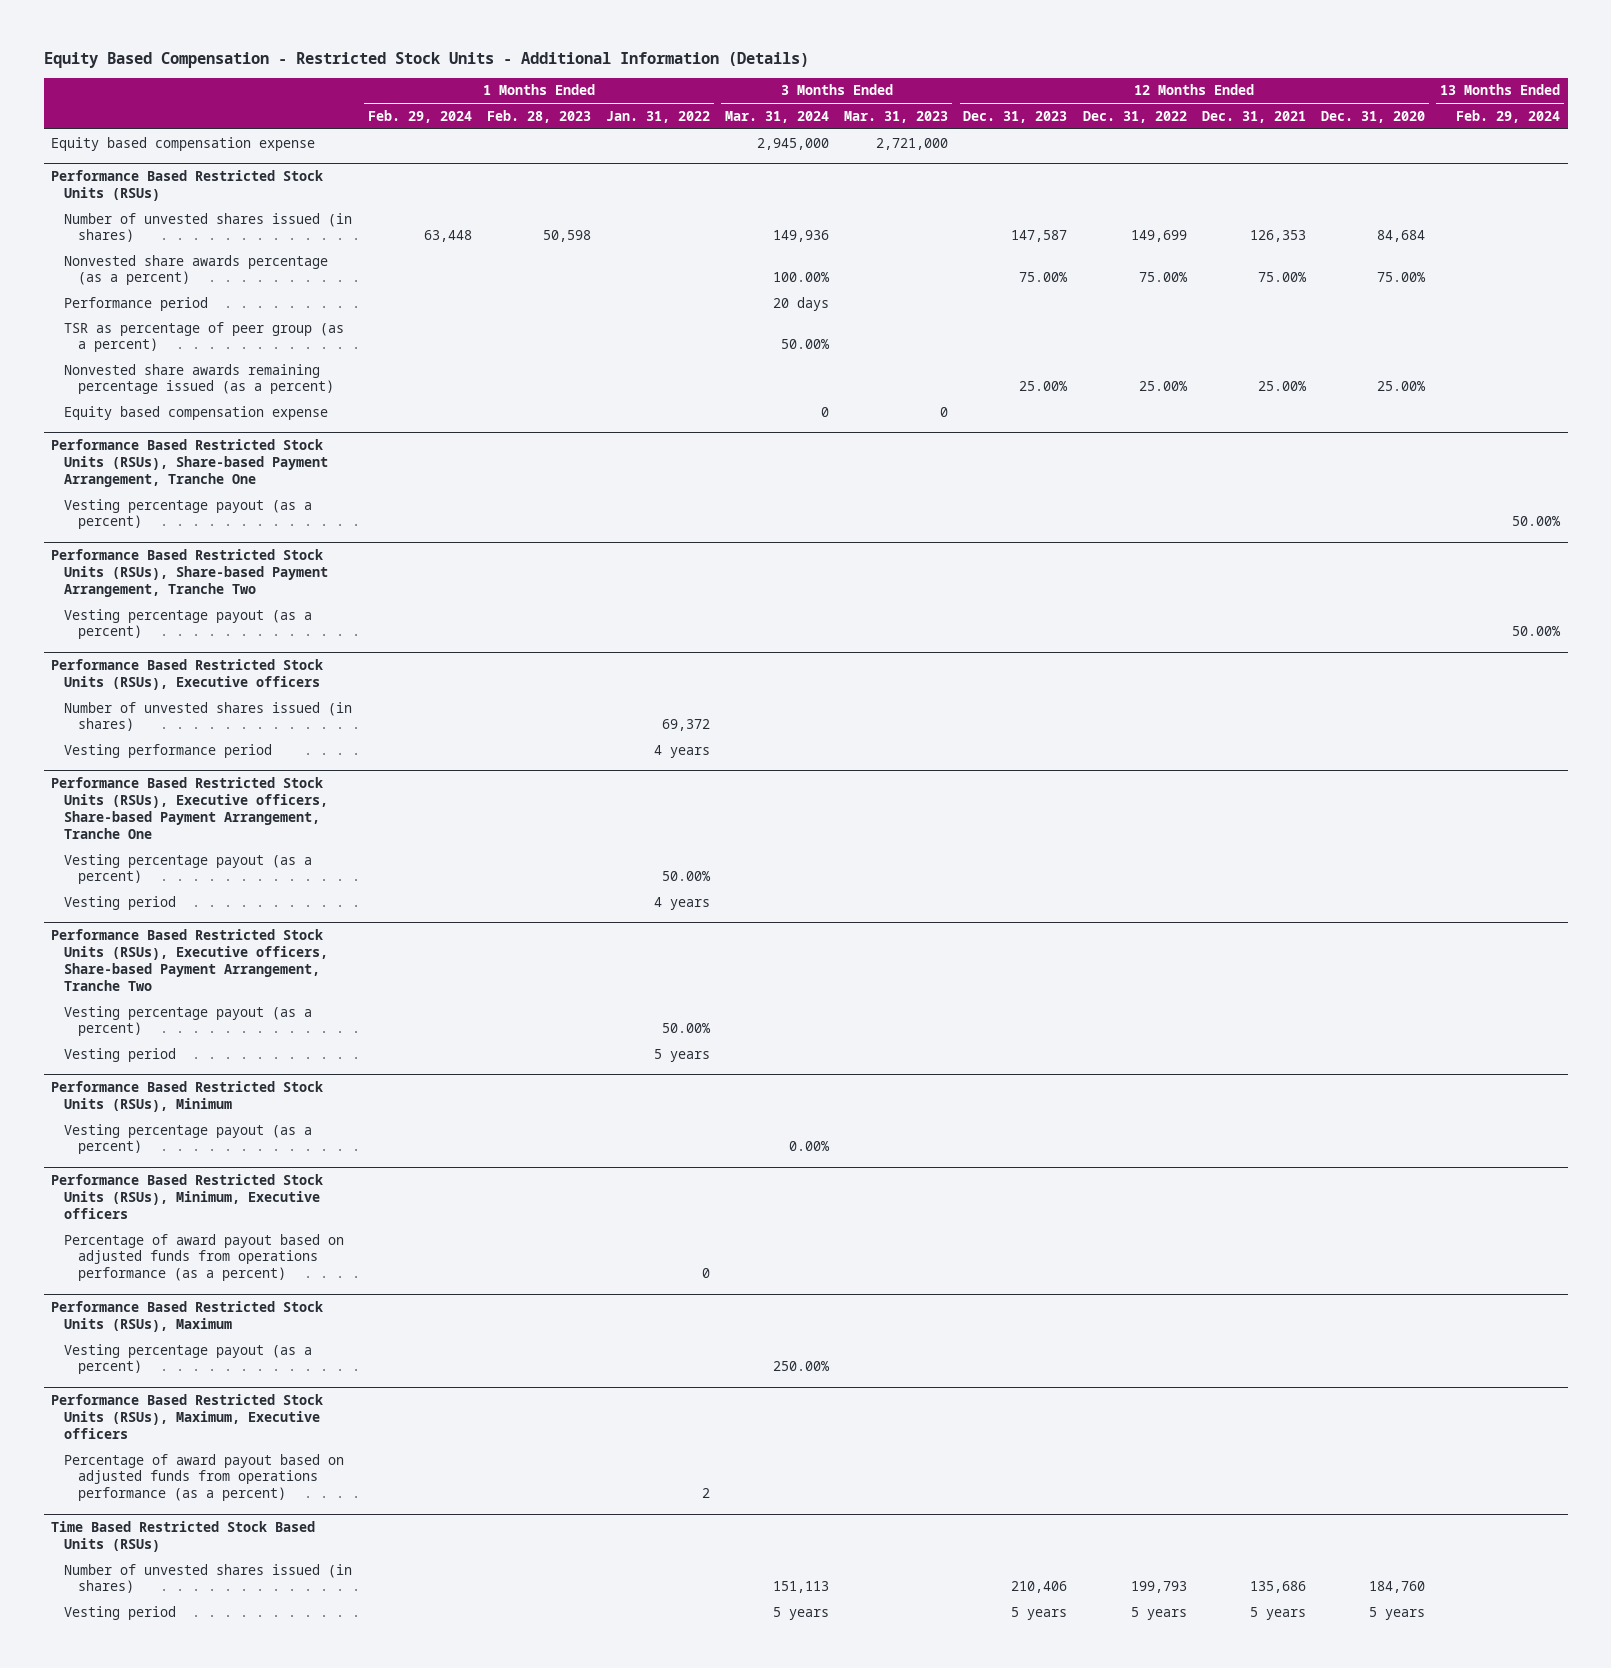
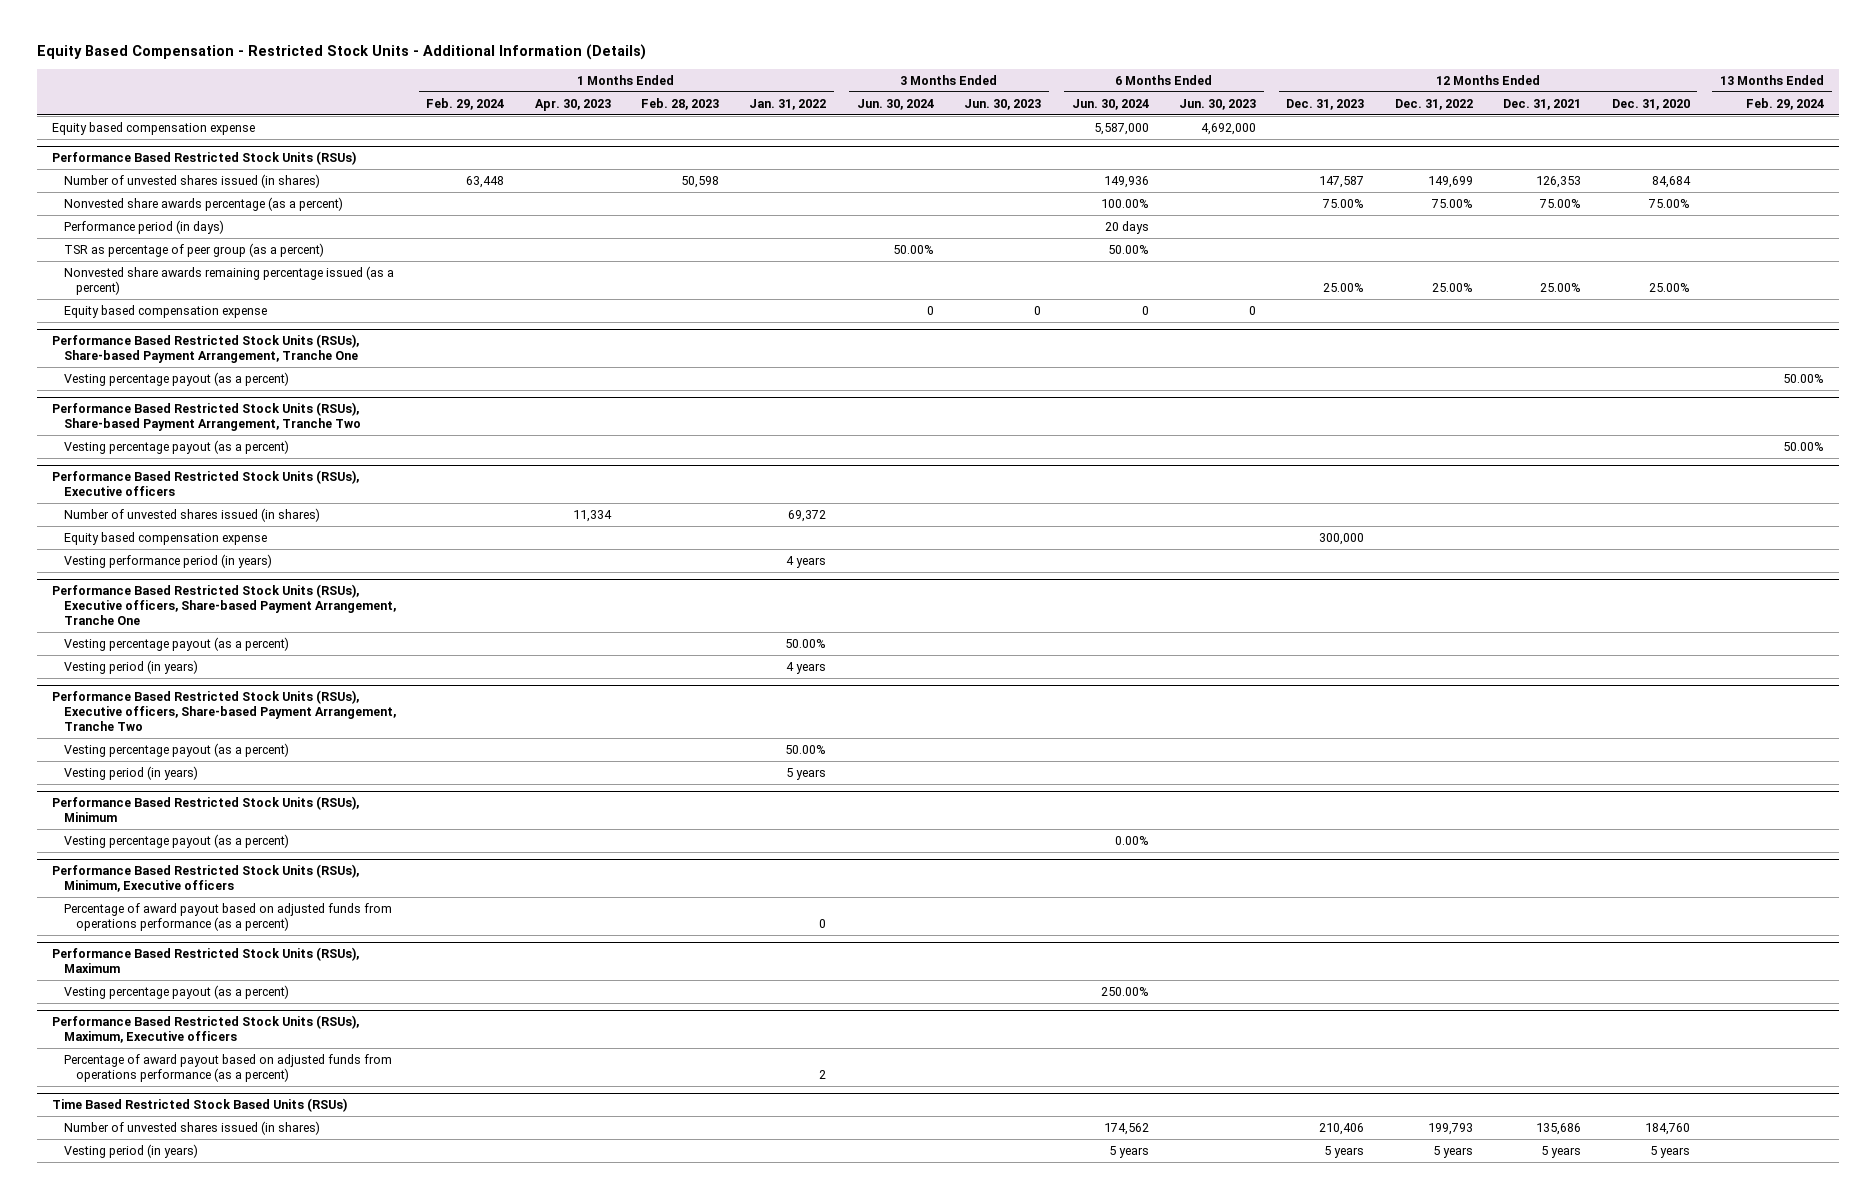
- | 1 Months Ended Feb. 29, 2024 | 1 Months Ended Feb. 28, 2023 | 1 Months Ended Jan. 31, 2022 | 3 Months Ended Mar. 31, 2024 | 3 Months Ended Mar. 31, 2023 | 12 Months Ended Dec. 31, 2023 | 12 Months Ended Dec. 31, 2022 | 12 Months Ended Dec. 31, 2021 | 12 Months Ended Dec. 31, 2020 | 13 Months Ended Feb. 29, 2024
+ | 1 Months Ended Feb. 29, 2024 | 1 Months Ended Apr. 30, 2023 | 1 Months Ended Feb. 28, 2023 | 1 Months Ended Jan. 31, 2022 | 3 Months Ended Jun. 30, 2024 | 3 Months Ended Jun. 30, 2023 | 6 Months Ended Jun. 30, 2024 | 6 Months Ended Jun. 30, 2023 | 12 Months Ended Dec. 31, 2023 | 12 Months Ended Dec. 31, 2022 | 12 Months Ended Dec. 31, 2021 | 12 Months Ended Dec. 31, 2020 | 13 Months Ended Feb. 29, 2024
@ Performance Based Restricted Stock Units (RSUs)
- Performance period | | | | 20 days | | | | | |
+ Performance period (in days) | | | | | | | 20 days | | | | | |
@ Performance Based Restricted Stock Units (RSUs), Executive officers
- Vesting performance period | | | 4 years | | | | | | |
+ Equity based compensation expense | | | | | | | | | 300,000 | | | |
+ Vesting performance period (in years) | | | | 4 years | | | | | | | | |
@ Performance Based Restricted Stock Units (RSUs), Executive officers, Share-based Payment Arrangement, Tranche One
- Vesting period | | | 4 years | | | | | | |
+ Vesting period (in years) | | | | 4 years | | | | | | | | |
@ Performance Based Restricted Stock Units (RSUs), Executive officers, Share-based Payment Arrangement, Tranche Two
- Vesting period | | | 5 years | | | | | | |
+ Vesting period (in years) | | | | 5 years | | | | | | | | |
@ Time Based Restricted Stock Based Units (RSUs)
- Vesting period | | | | 5 years | | 5 years | 5 years | 5 years | 5 years |
+ Vesting period (in years) | | | | | | | 5 years | | 5 years | 5 years | 5 years | 5 years |

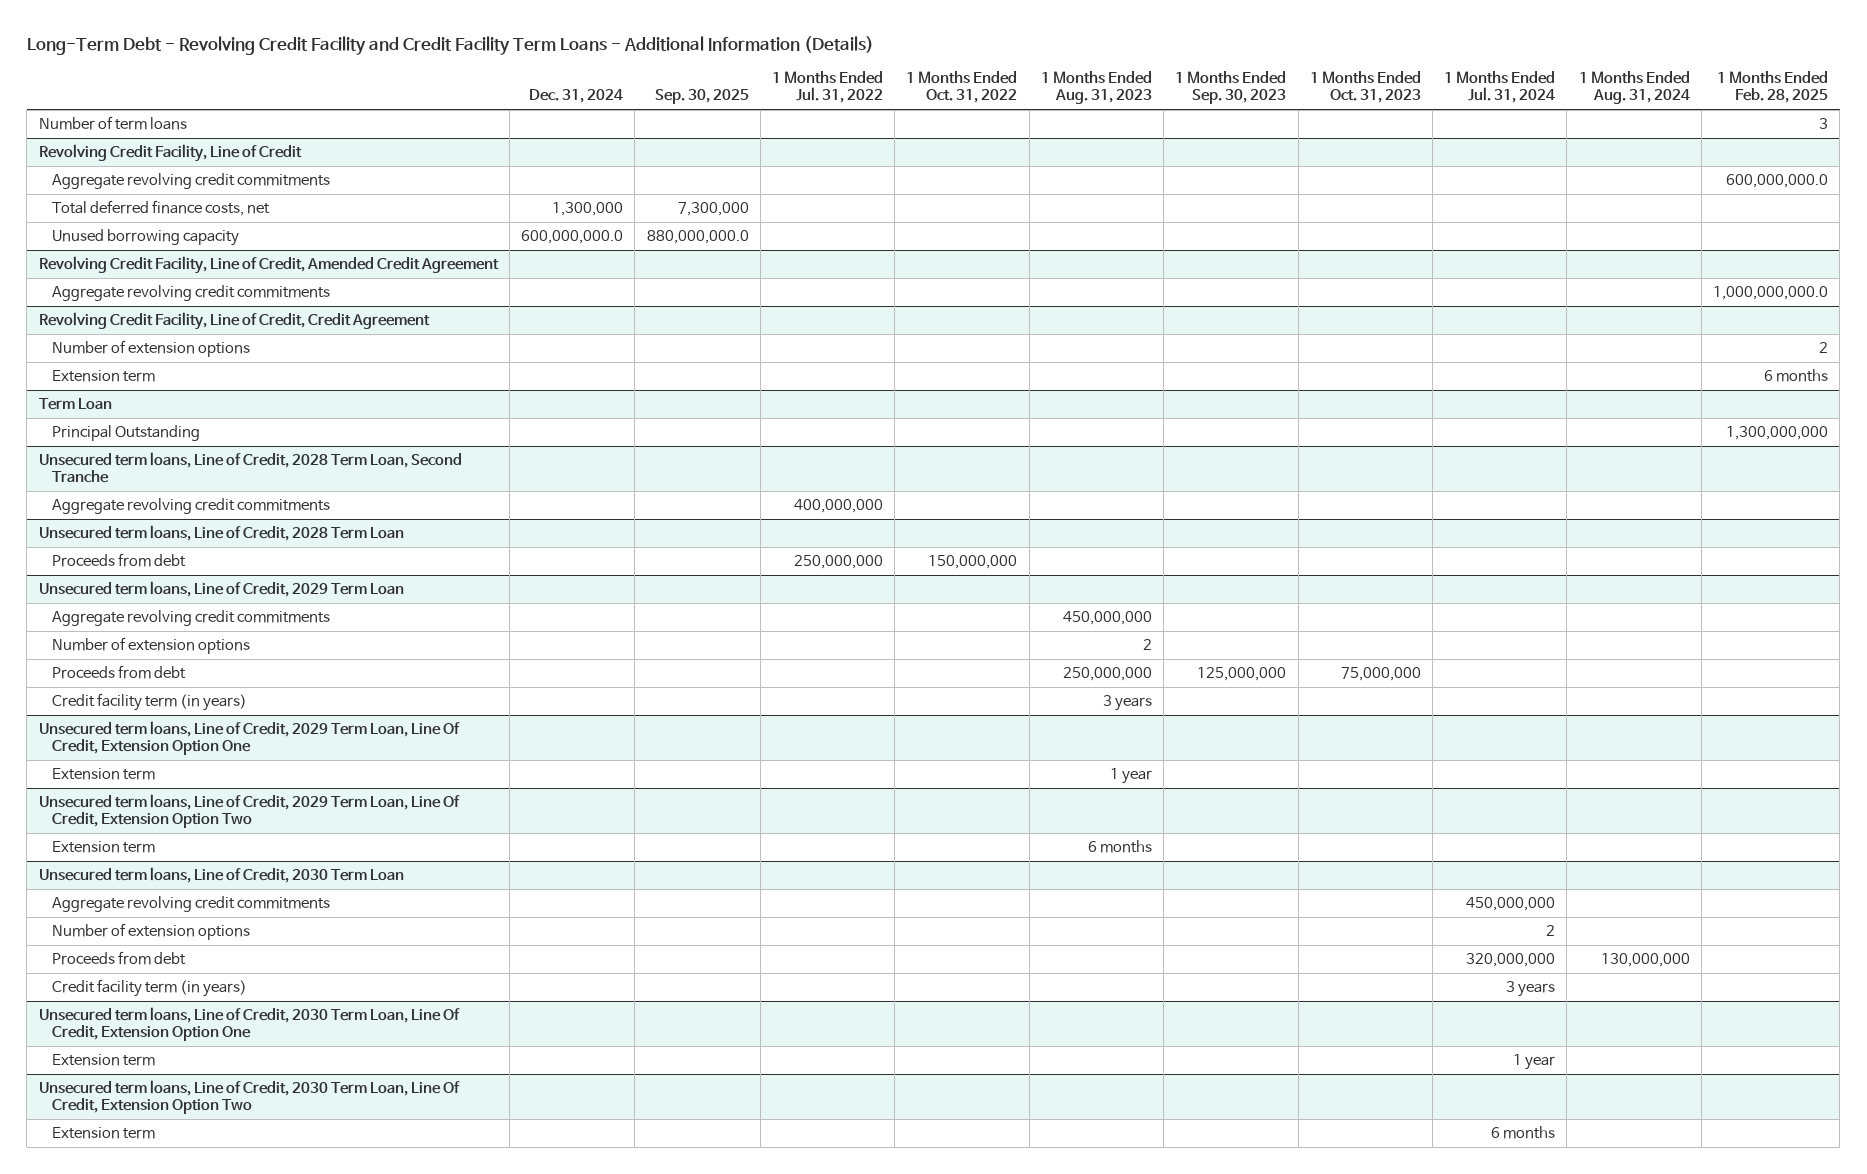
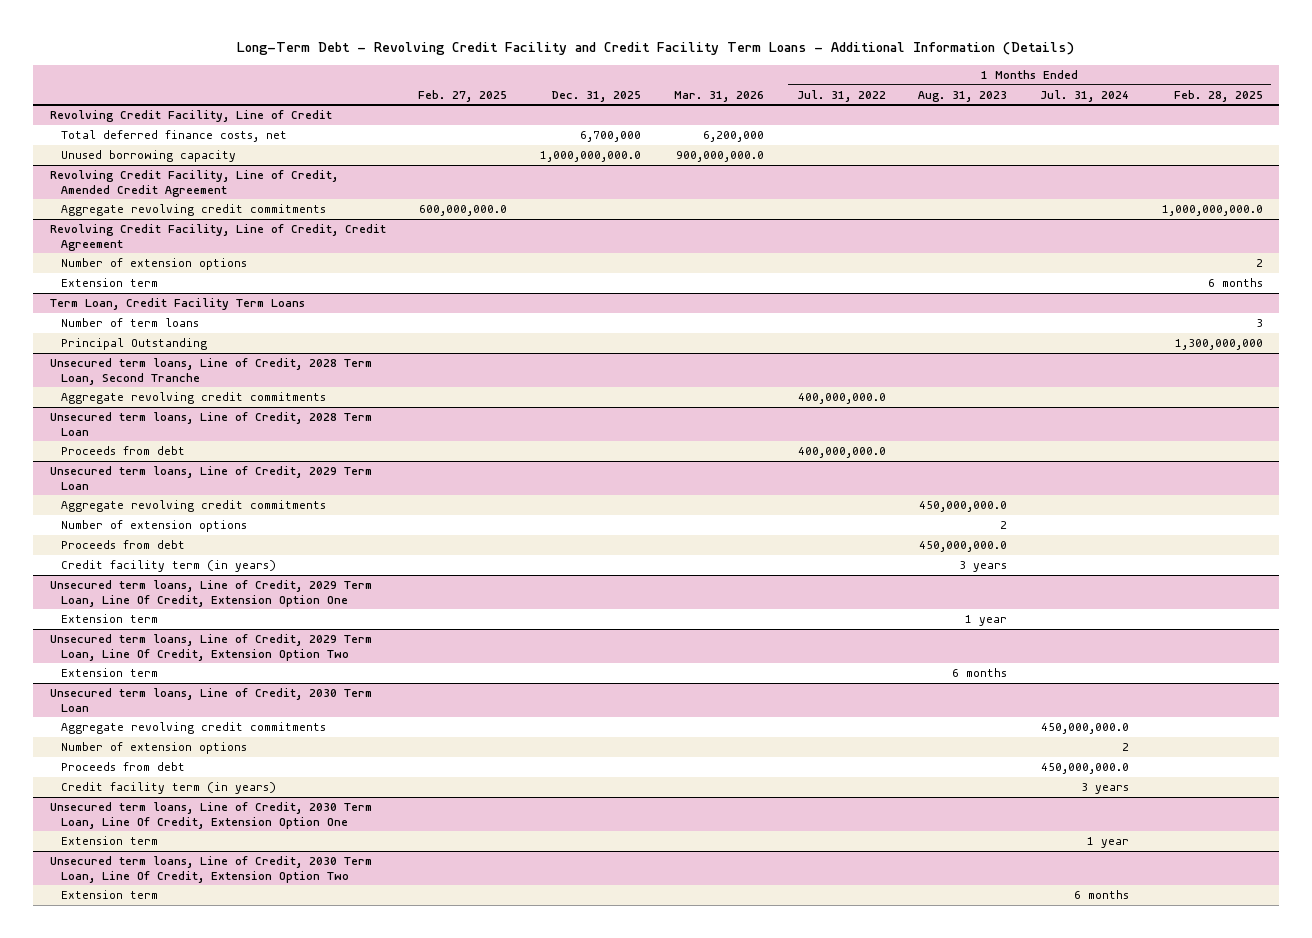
- | Dec. 31, 2024 | Sep. 30, 2025 | 1 Months Ended Jul. 31, 2022 | 1 Months Ended Oct. 31, 2022 | 1 Months Ended Aug. 31, 2023 | 1 Months Ended Sep. 30, 2023 | 1 Months Ended Oct. 31, 2023 | 1 Months Ended Jul. 31, 2024 | 1 Months Ended Aug. 31, 2024 | 1 Months Ended Feb. 28, 2025
+ | Feb. 27, 2025 | Dec. 31, 2025 | Mar. 31, 2026 | 1 Months Ended Jul. 31, 2022 | 1 Months Ended Aug. 31, 2023 | 1 Months Ended Jul. 31, 2024 | 1 Months Ended Feb. 28, 2025
- Number of term loans | | | | | | | | | | 3
@ Revolving Credit Facility, Line of Credit
- Aggregate revolving credit commitments | | | | | | | | | | 600,000,000.0
- Term Loan
+ Term Loan, Credit Facility Term Loans
+ Number of term loans | | | | | | | 3
@ Unsecured term loans, Line of Credit, 2028 Term Loan, Second Tranche
- Aggregate revolving credit commitments | | | 400,000,000 | | | | | | |
+ Aggregate revolving credit commitments | | | | 400,000,000.0 | | |
@ Unsecured term loans, Line of Credit, 2028 Term Loan
- Proceeds from debt | | | 250,000,000 | 150,000,000 | | | | | |
+ Proceeds from debt | | | | 400,000,000.0 | | |
@ Unsecured term loans, Line of Credit, 2029 Term Loan
- Aggregate revolving credit commitments | | | | | 450,000,000 | | | | |
+ Aggregate revolving credit commitments | | | | | 450,000,000.0 | |
- Proceeds from debt | | | | | 250,000,000 | 125,000,000 | 75,000,000 | | |
+ Proceeds from debt | | | | | 450,000,000.0 | |
@ Unsecured term loans, Line of Credit, 2030 Term Loan
- Aggregate revolving credit commitments | | | | | | | | 450,000,000 | |
+ Aggregate revolving credit commitments | | | | | | 450,000,000.0 |
- Proceeds from debt | | | | | | | | 320,000,000 | 130,000,000 |
+ Proceeds from debt | | | | | | 450,000,000.0 |

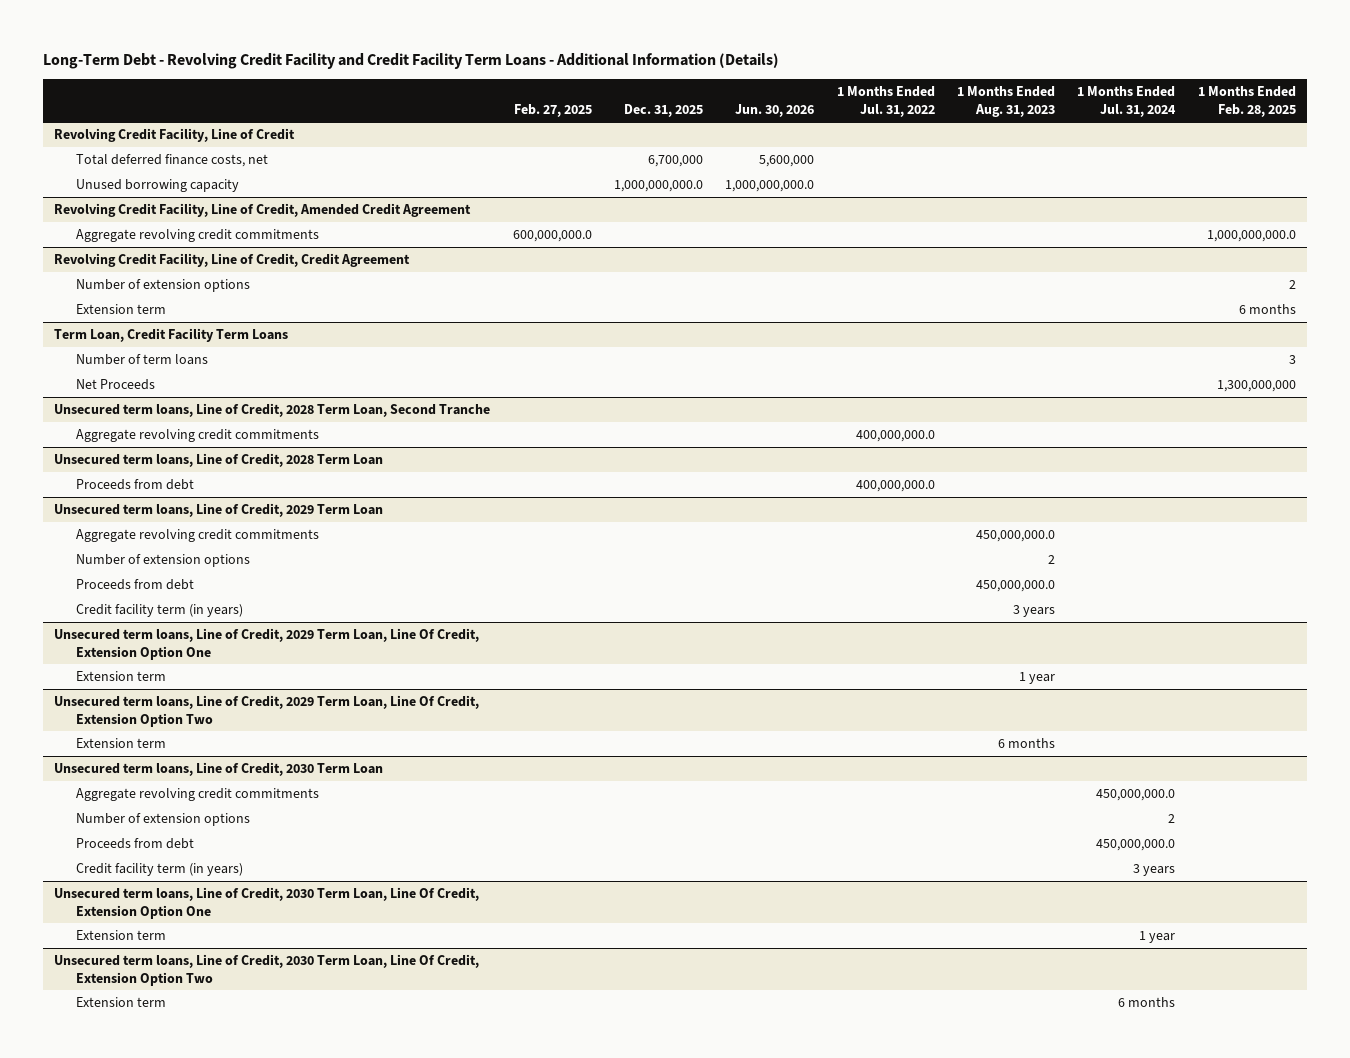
- | Feb. 27, 2025 | Dec. 31, 2025 | Mar. 31, 2026 | 1 Months Ended Jul. 31, 2022 | 1 Months Ended Aug. 31, 2023 | 1 Months Ended Jul. 31, 2024 | 1 Months Ended Feb. 28, 2025
+ | Feb. 27, 2025 | Dec. 31, 2025 | Jun. 30, 2026 | 1 Months Ended Jul. 31, 2022 | 1 Months Ended Aug. 31, 2023 | 1 Months Ended Jul. 31, 2024 | 1 Months Ended Feb. 28, 2025
@ Term Loan, Credit Facility Term Loans
- Principal Outstanding | | | | | | | 1,300,000,000
+ Net Proceeds | | | | | | | 1,300,000,000

